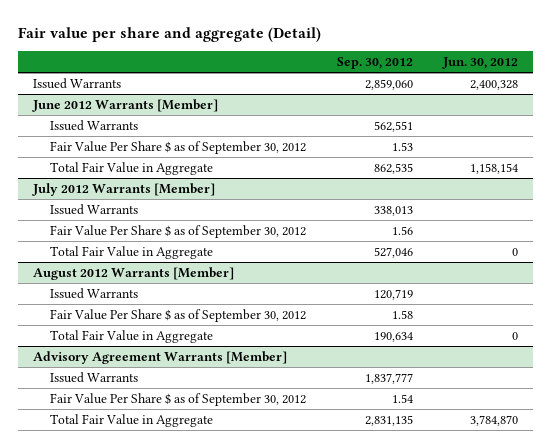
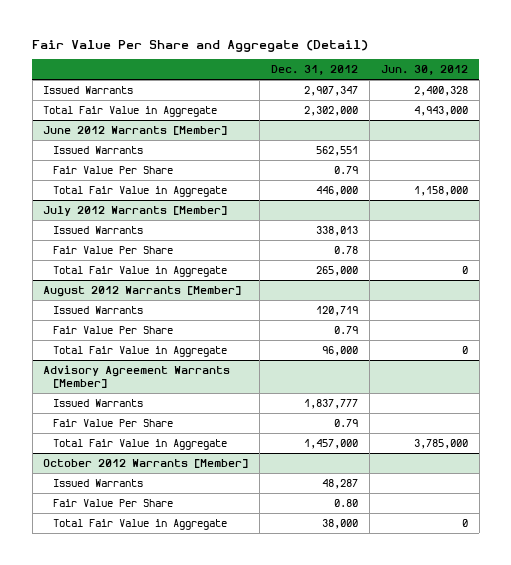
- Fair value per share and aggregate (Detail)
+ Fair Value Per Share and Aggregate (Detail)
- | Sep. 30, 2012 | Jun. 30, 2012
+ | Dec. 31, 2012 | Jun. 30, 2012
+ Total Fair Value in Aggregate | 2,302,000 | 4,943,000
@ June 2012 Warrants [Member]
- Fair Value Per Share $ as of September 30, 2012 | 1.53 |
- Total Fair Value in Aggregate | 862,535 | 1,158,154
+ Fair Value Per Share | 0.79 |
+ Total Fair Value in Aggregate | 446,000 | 1,158,000
@ July 2012 Warrants [Member]
- Fair Value Per Share $ as of September 30, 2012 | 1.56 |
+ Fair Value Per Share | 0.78 |
@ August 2012 Warrants [Member]
- Fair Value Per Share $ as of September 30, 2012 | 1.58 |
+ Fair Value Per Share | 0.79 |
@ Advisory Agreement Warrants [Member]
- Fair Value Per Share $ as of September 30, 2012 | 1.54 |
- Total Fair Value in Aggregate | 2,831,135 | 3,784,870
+ Fair Value Per Share | 0.79 |
+ Total Fair Value in Aggregate | 1,457,000 | 3,785,000
+ October 2012 Warrants [Member]
+ Issued Warrants | 48,287 |
+ Fair Value Per Share | 0.80 |
+ Total Fair Value in Aggregate | 38,000 | 0

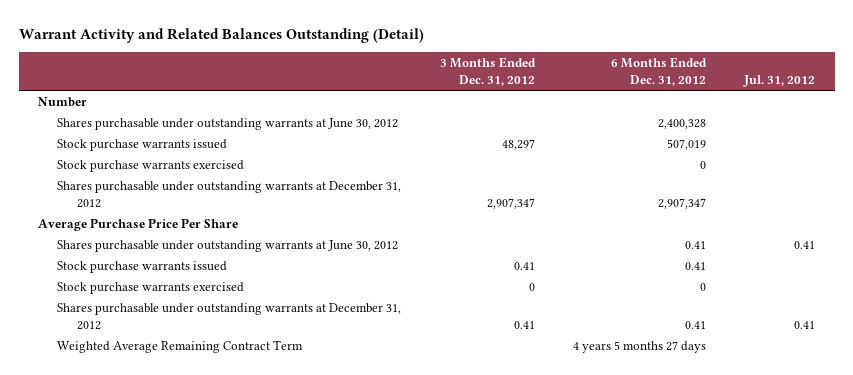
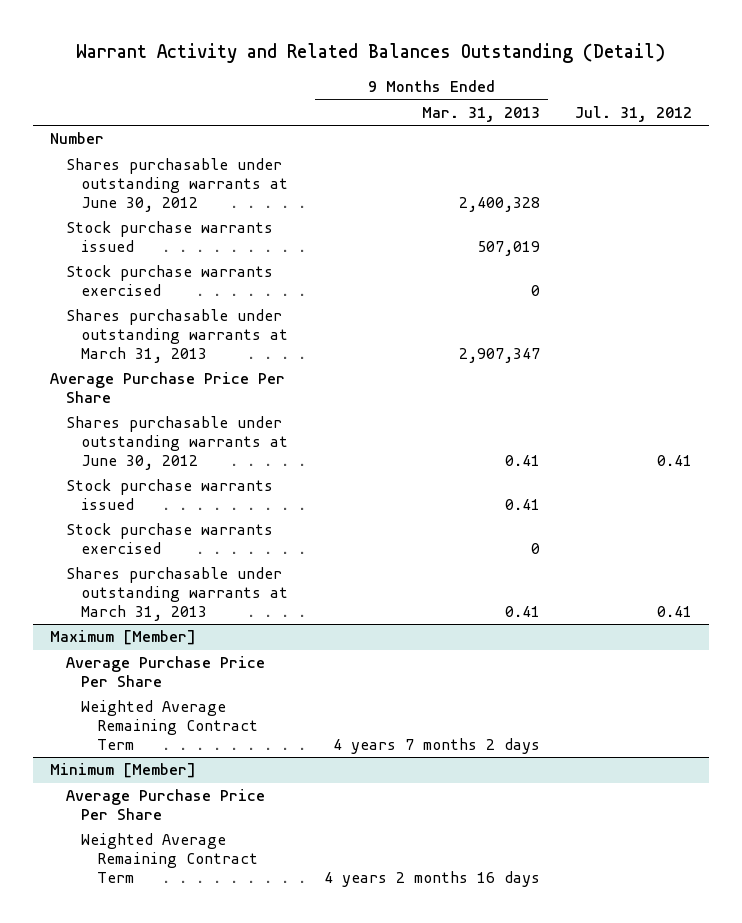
- | 3 Months Ended Dec. 31, 2012 | 6 Months Ended Dec. 31, 2012 | Jul. 31, 2012
+ | 9 Months Ended Mar. 31, 2013 | Jul. 31, 2012
- Shares purchasable under outstanding warrants at December 31, 2012 | 2,907,347 | 2,907,347 |
+ Shares purchasable under outstanding warrants at March 31, 2013 | 2,907,347 |
- Shares purchasable under outstanding warrants at December 31, 2012 | 0.41 | 0.41 | 0.41
- Weighted Average Remaining Contract Term | | 4 years 5 months 27 days |
+ Shares purchasable under outstanding warrants at March 31, 2013 | 0.41 | 0.41
+ Maximum [Member]
+ Average Purchase Price Per Share
+ Weighted Average Remaining Contract Term | 4 years 7 months 2 days |
+ Minimum [Member]
+ Average Purchase Price Per Share
+ Weighted Average Remaining Contract Term | 4 years 2 months 16 days |

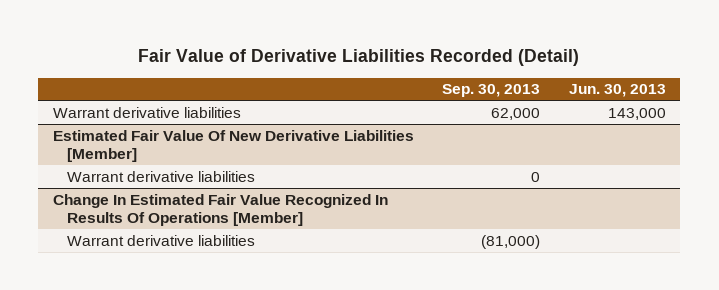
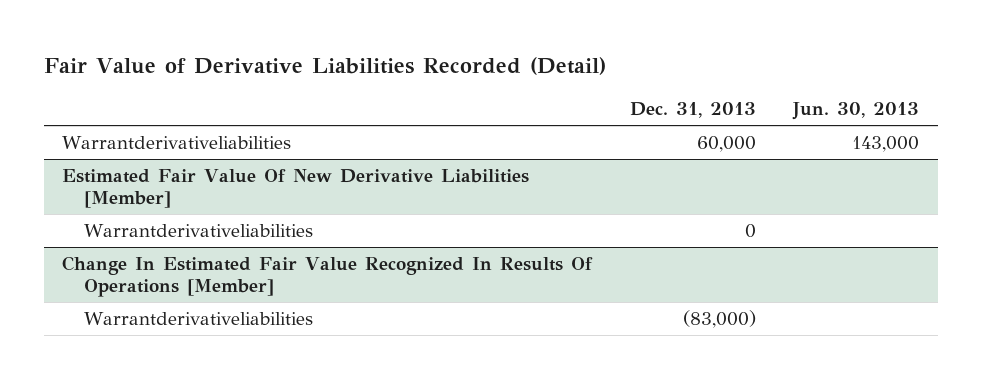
- | Sep. 30, 2013 | Jun. 30, 2013
+ | Dec. 31, 2013 | Jun. 30, 2013
- Warrant derivative liabilities | 62,000 | 143,000
+ Warrantderivativeliabilities | 60,000 | 143,000
@ Estimated Fair Value Of New Derivative Liabilities [Member]
- Warrant derivative liabilities | 0 |
+ Warrantderivativeliabilities | 0 |
@ Change In Estimated Fair Value Recognized In Results Of Operations [Member]
- Warrant derivative liabilities | (81,000) |
+ Warrantderivativeliabilities | (83,000) |

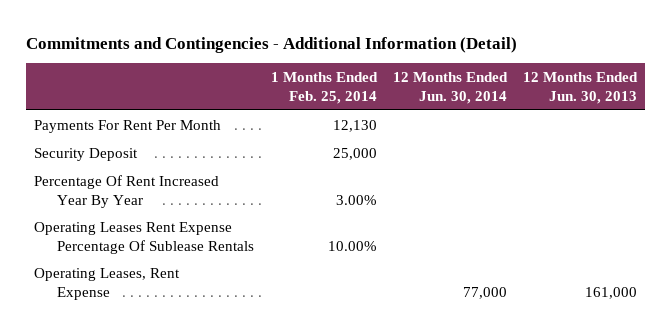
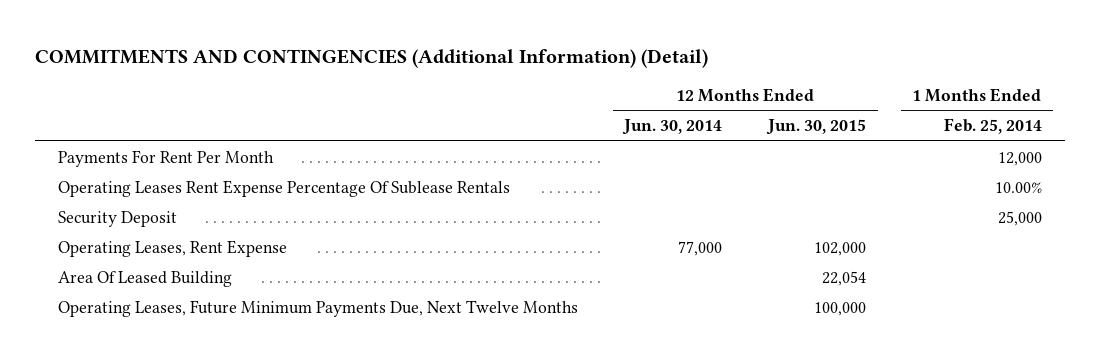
- Commitments and Contingencies - Additional Information (Detail)
+ COMMITMENTS AND CONTINGENCIES (Additional Information) (Detail)
- | 1 Months Ended Feb. 25, 2014 | 12 Months Ended Jun. 30, 2014 | 12 Months Ended Jun. 30, 2013
+ | 12 Months Ended Jun. 30, 2014 | 12 Months Ended Jun. 30, 2015 | 1 Months Ended Feb. 25, 2014
- Payments For Rent Per Month | 12,130 | |
- Percentage Of Rent Increased Year By Year | 3.00% | |
+ Payments For Rent Per Month | | | 12,000
moved down: Security Deposit | | | 25,000
+ Area Of Leased Building | | 22,054 |
+ Operating Leases, Future Minimum Payments Due, Next Twelve Months | | 100,000 |

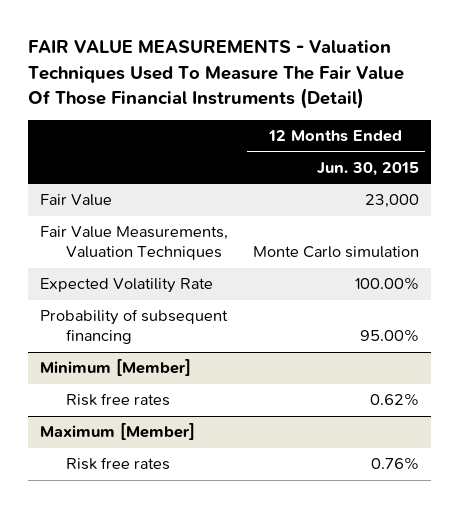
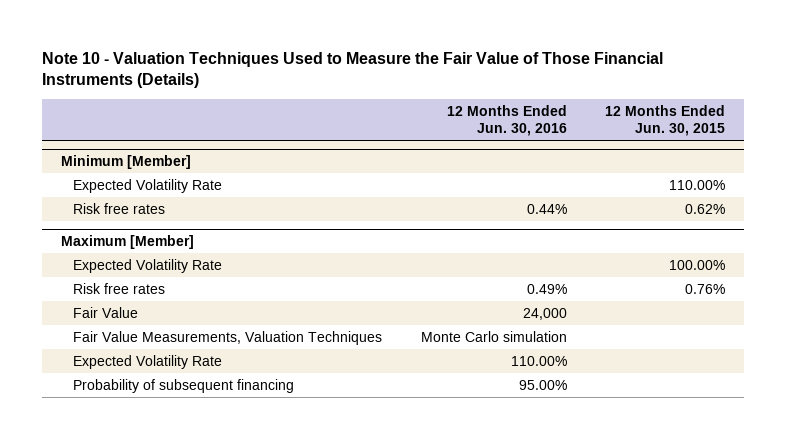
- FAIR VALUE MEASUREMENTS - Valuation Techniques Used To Measure The Fair Value Of Those Financial Instruments (Detail)
+ Note 10 - Valuation Techniques Used to Measure the Fair Value of Those Financial Instruments (Details)
- | 12 Months Ended Jun. 30, 2015
+ | 12 Months Ended Jun. 30, 2016 | 12 Months Ended Jun. 30, 2015
- Fair Value | 23,000
- Fair Value Measurements, Valuation Techniques | Monte Carlo simulation
- Expected Volatility Rate | 100.00%
- Probability of subsequent financing | 95.00%
@ Minimum [Member]
+ Expected Volatility Rate | | 110.00%
@ Maximum [Member]
+ Expected Volatility Rate | | 100.00%
+ Fair Value | 24,000 |
+ Fair Value Measurements, Valuation Techniques | Monte Carlo simulation |
+ Expected Volatility Rate | 110.00% |
+ Probability of subsequent financing | 95.00% |

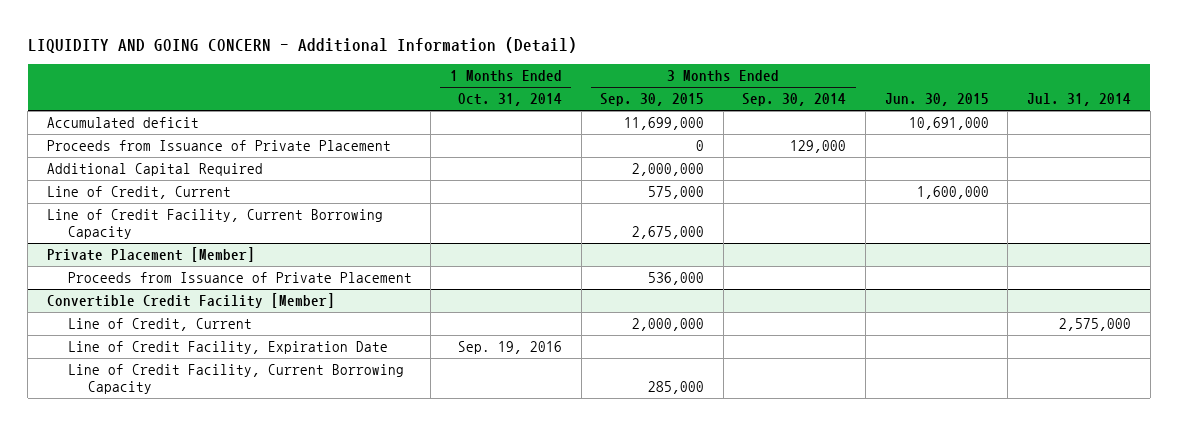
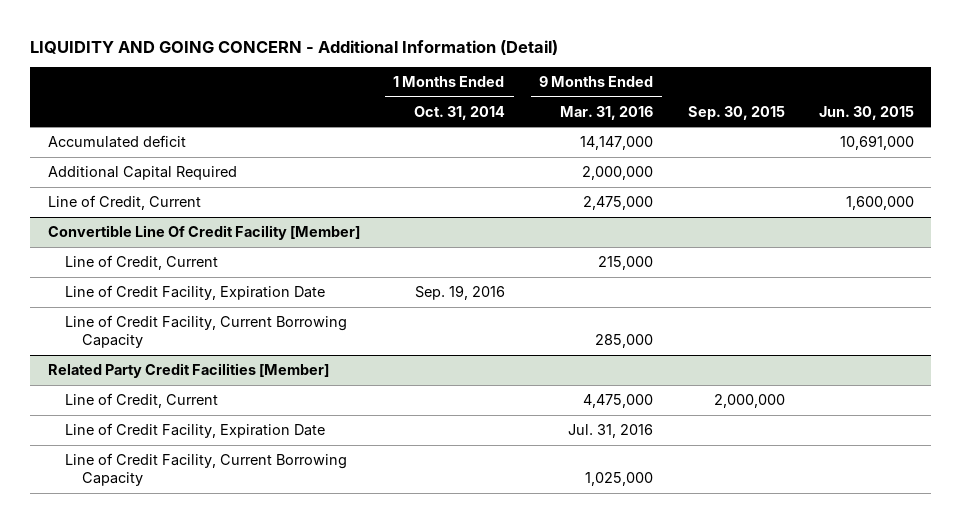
- | 1 Months Ended Oct. 31, 2014 | 3 Months Ended Sep. 30, 2015 | 3 Months Ended Sep. 30, 2014 | Jun. 30, 2015 | Jul. 31, 2014
+ | 1 Months Ended Oct. 31, 2014 | 9 Months Ended Mar. 31, 2016 | Sep. 30, 2015 | Jun. 30, 2015
- Proceeds from Issuance of Private Placement | | 0 | 129,000 | |
- Line of Credit Facility, Current Borrowing Capacity | | 2,675,000 | | |
- Private Placement [Member]
- Proceeds from Issuance of Private Placement | | 536,000 | | |
- Convertible Credit Facility [Member]
+ Convertible Line Of Credit Facility [Member]
+ Related Party Credit Facilities [Member]
+ Line of Credit, Current | | 4,475,000 | 2,000,000 |
+ Line of Credit Facility, Expiration Date | | Jul. 31, 2016 | |
+ Line of Credit Facility, Current Borrowing Capacity | | 1,025,000 | |

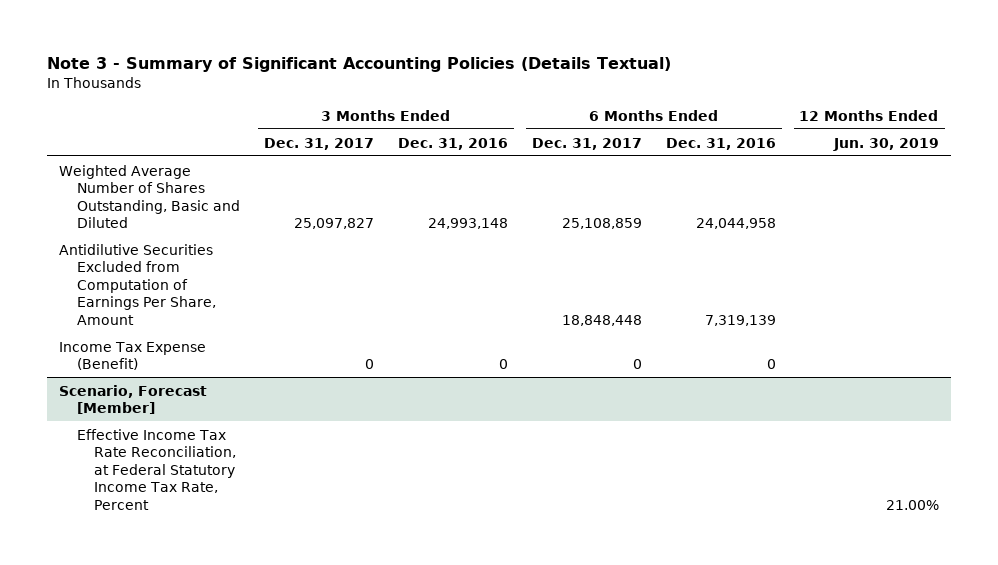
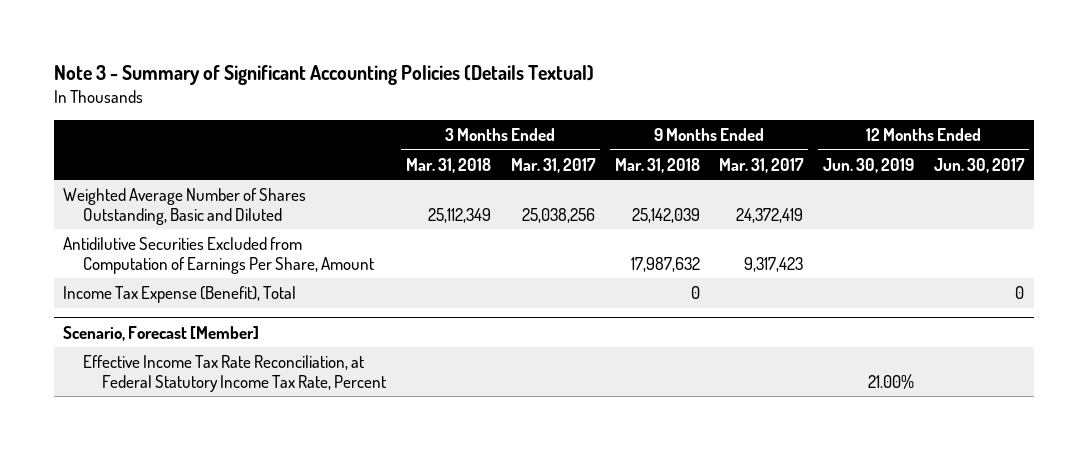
- | 3 Months Ended Dec. 31, 2017 | 3 Months Ended Dec. 31, 2016 | 6 Months Ended Dec. 31, 2017 | 6 Months Ended Dec. 31, 2016 | 12 Months Ended Jun. 30, 2019
+ | 3 Months Ended Mar. 31, 2018 | 3 Months Ended Mar. 31, 2017 | 9 Months Ended Mar. 31, 2018 | 9 Months Ended Mar. 31, 2017 | 12 Months Ended Jun. 30, 2019 | 12 Months Ended Jun. 30, 2017
- Income Tax Expense (Benefit) | 0 | 0 | 0 | 0 |
+ Income Tax Expense (Benefit), Total | | | 0 | | | 0

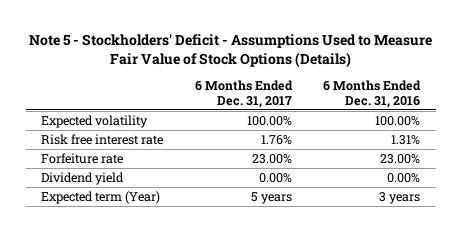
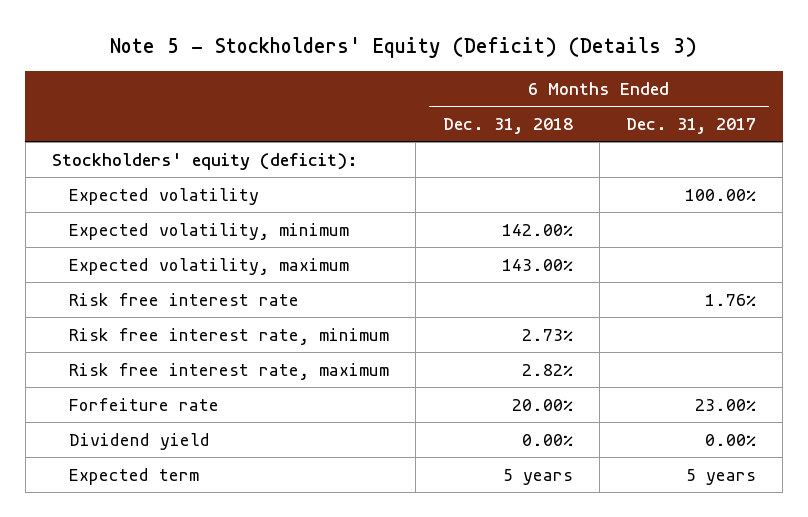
- Note 5 - Stockholders' Deficit - Assumptions Used to Measure Fair Value of Stock Options (Details)
+ Note 5 - Stockholders' Equity (Deficit) (Details 3)
- | 6 Months Ended Dec. 31, 2017 | 6 Months Ended Dec. 31, 2016
+ | 6 Months Ended Dec. 31, 2018 | 6 Months Ended Dec. 31, 2017
+ Stockholders' equity (deficit):
+ Expected volatility, minimum | 142.00% |
+ Expected volatility, maximum | 143.00% |
+ Risk free interest rate, minimum | 2.73% |
+ Risk free interest rate, maximum | 2.82% |
- Expected term (Year) | 5 years | 3 years
+ Expected term | 5 years | 5 years

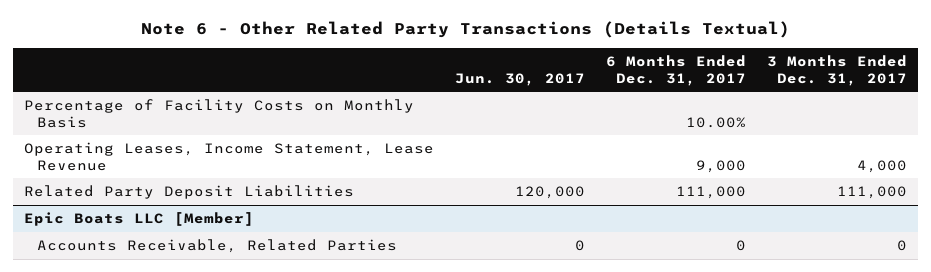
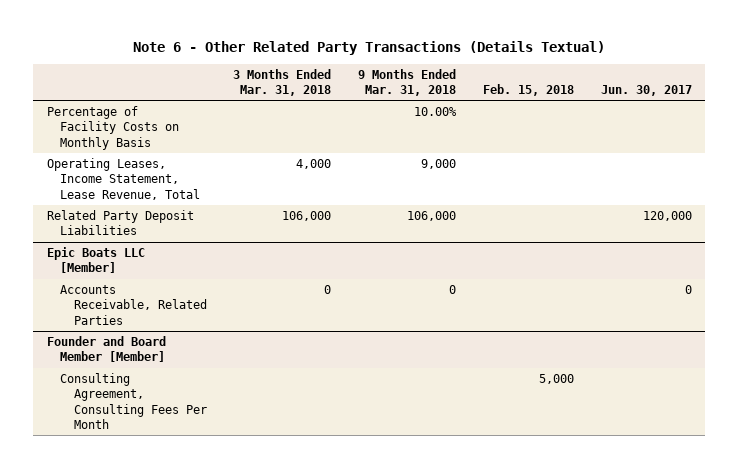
- | Jun. 30, 2017 | 6 Months Ended Dec. 31, 2017 | 3 Months Ended Dec. 31, 2017
+ | 3 Months Ended Mar. 31, 2018 | 9 Months Ended Mar. 31, 2018 | Feb. 15, 2018 | Jun. 30, 2017
- Operating Leases, Income Statement, Lease Revenue | | 9,000 | 4,000
+ Operating Leases, Income Statement, Lease Revenue, Total | 4,000 | 9,000 | |
+ Founder and Board Member [Member]
+ Consulting Agreement, Consulting Fees Per Month | | | 5,000 |

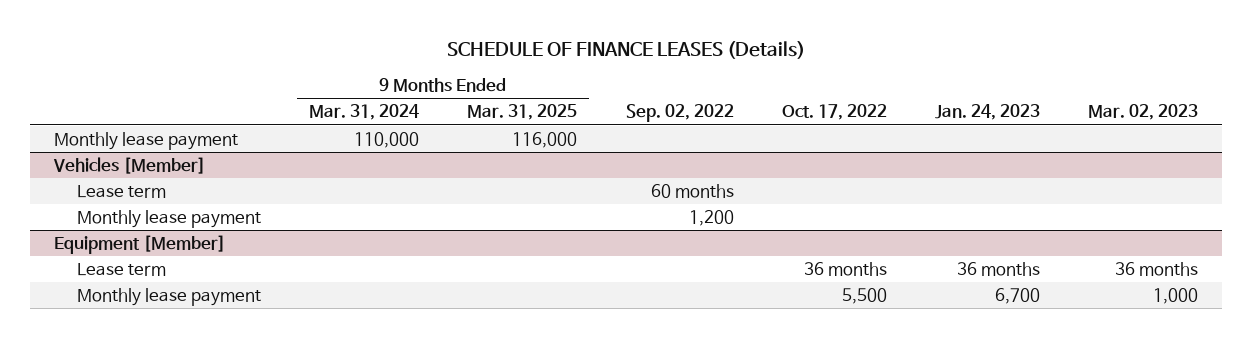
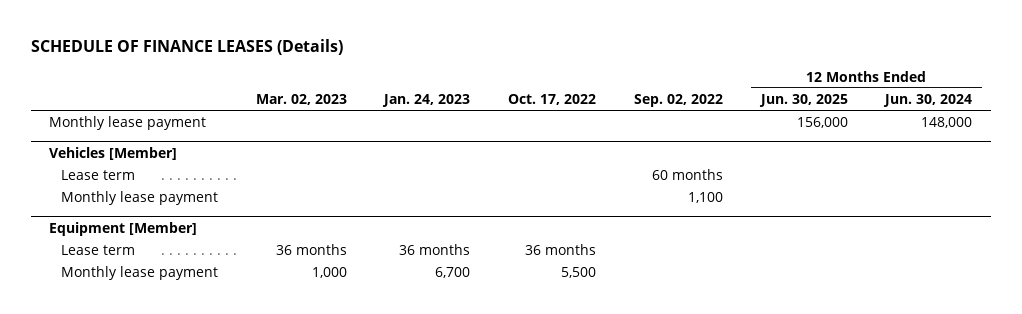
- | 9 Months Ended Mar. 31, 2024 | 9 Months Ended Mar. 31, 2025 | Sep. 02, 2022 | Oct. 17, 2022 | Jan. 24, 2023 | Mar. 02, 2023
+ | Mar. 02, 2023 | Jan. 24, 2023 | Oct. 17, 2022 | Sep. 02, 2022 | 12 Months Ended Jun. 30, 2025 | 12 Months Ended Jun. 30, 2024
@ Vehicles [Member]
- Monthly lease payment | | | 1,200 | | |
+ Monthly lease payment | | | | 1,100 | |

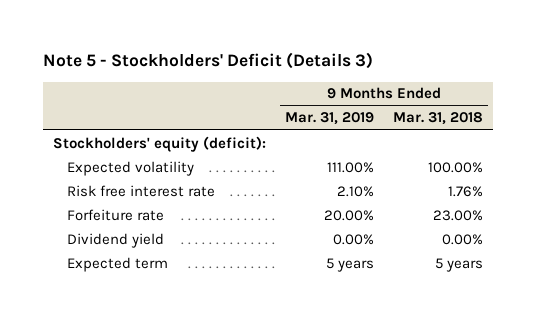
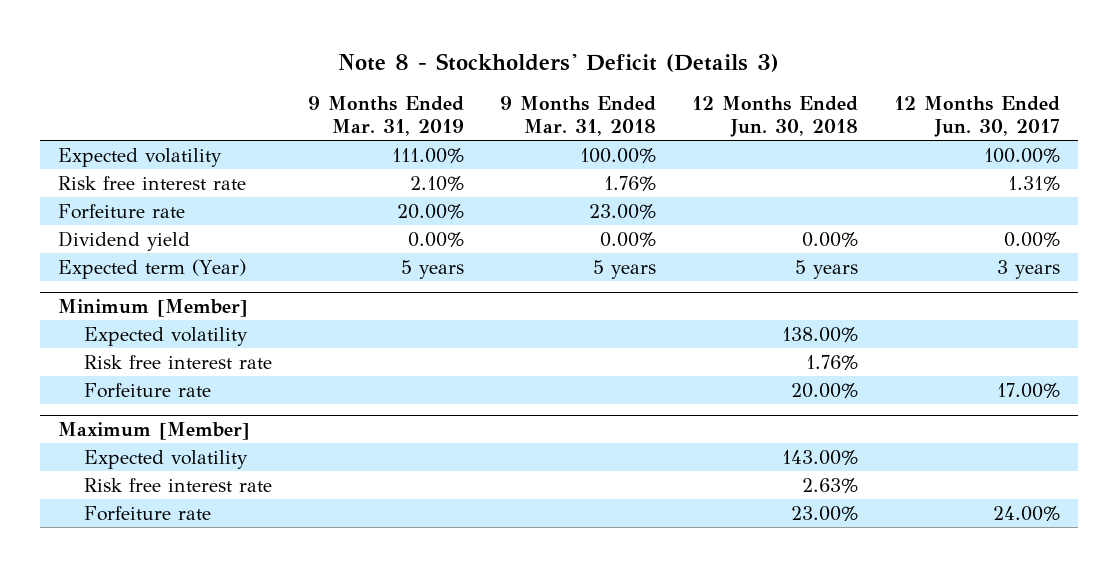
- Note 5 - Stockholders' Deficit (Details 3)
+ Note 8 - Stockholders' Deficit (Details 3)
- | 9 Months Ended Mar. 31, 2019 | 9 Months Ended Mar. 31, 2018
+ | 9 Months Ended Mar. 31, 2019 | 9 Months Ended Mar. 31, 2018 | 12 Months Ended Jun. 30, 2018 | 12 Months Ended Jun. 30, 2017
- Stockholders' equity (deficit):
- Expected term | 5 years | 5 years
+ Expected term (Year) | 5 years | 5 years | 5 years | 3 years
+ Minimum [Member]
+ Expected volatility | | | 138.00% |
+ Risk free interest rate | | | 1.76% |
+ Forfeiture rate | | | 20.00% | 17.00%
+ Maximum [Member]
+ Expected volatility | | | 143.00% |
+ Risk free interest rate | | | 2.63% |
+ Forfeiture rate | | | 23.00% | 24.00%

